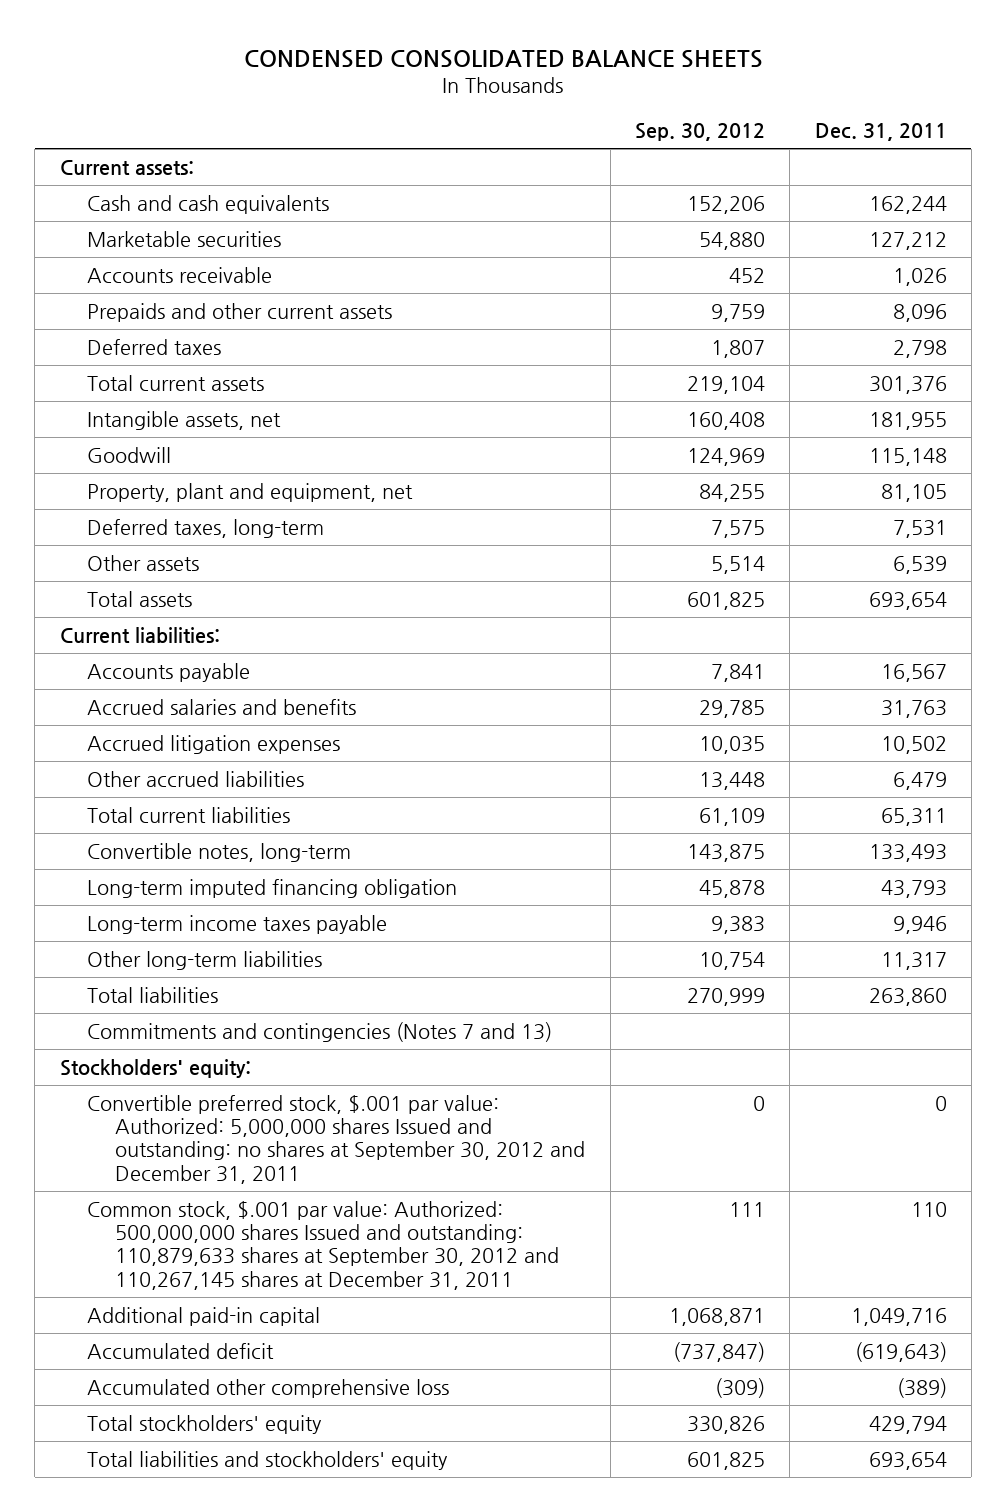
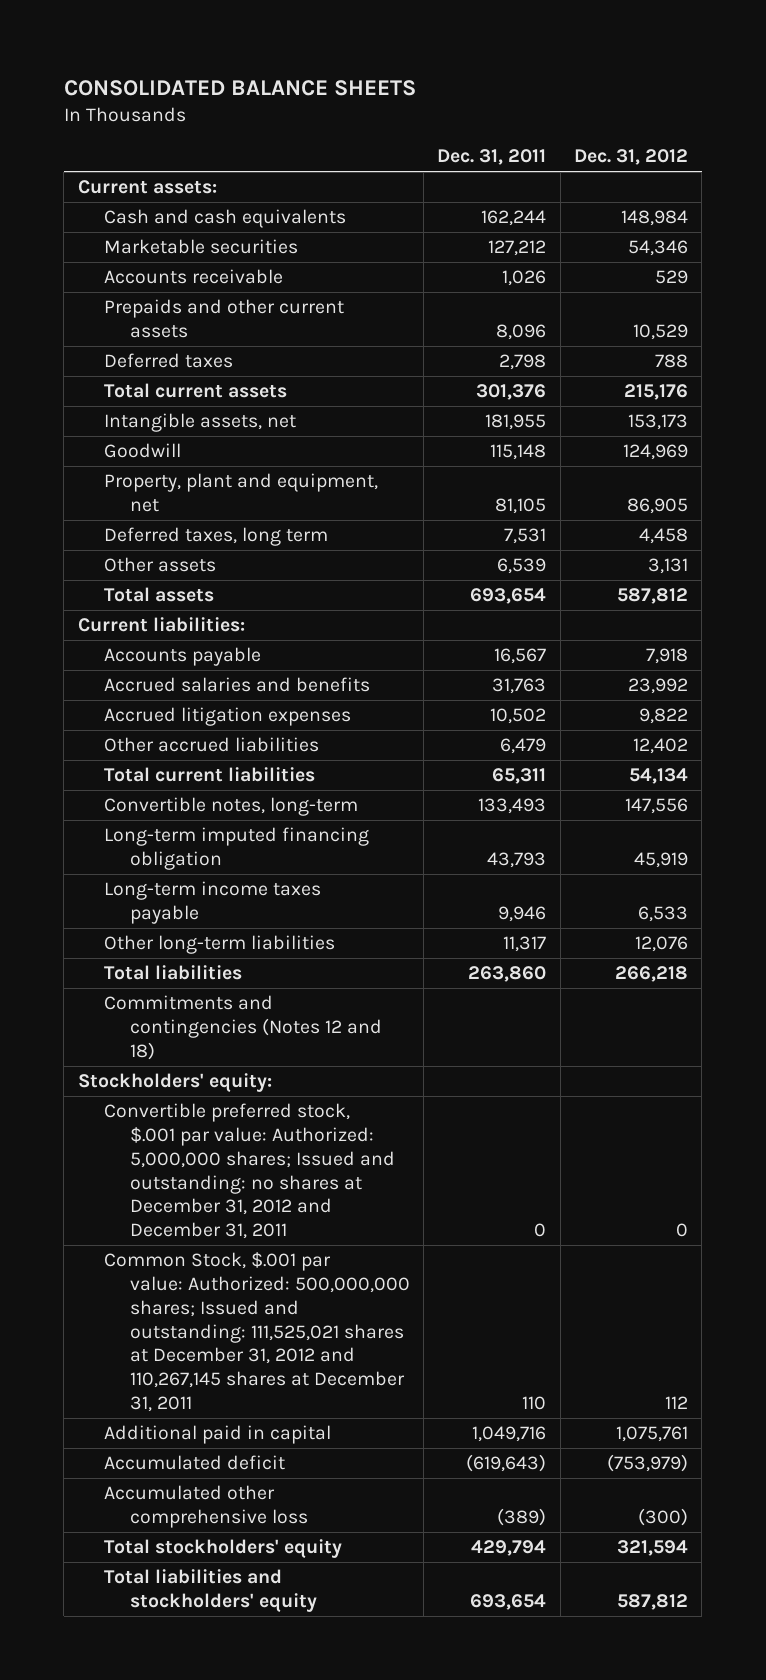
- CONDENSED CONSOLIDATED BALANCE SHEETS
+ CONSOLIDATED BALANCE SHEETS
- | Sep. 30, 2012 | Dec. 31, 2011
+ | Dec. 31, 2011 | Dec. 31, 2012
- Deferred taxes, long-term | 7,575 | 7,531
+ Deferred taxes, long term | 7,531 | 4,458
- Commitments and contingencies (Notes 7 and 13)
+ Commitments and contingencies (Notes 12 and 18)
- Convertible preferred stock, $.001 par value: Authorized: 5,000,000 shares Issued and outstanding: no shares at September 30, 2012 and December 31, 2011 | 0 | 0
- Common stock, $.001 par value: Authorized: 500,000,000 shares Issued and outstanding: 110,879,633 shares at September 30, 2012 and 110,267,145 shares at December 31, 2011 | 111 | 110
- Additional paid-in capital | 1,068,871 | 1,049,716
+ Convertible preferred stock, $.001 par value: Authorized: 5,000,000 shares; Issued and outstanding: no shares at December 31, 2012 and December 31, 2011 | 0 | 0
+ Common Stock, $.001 par value: Authorized: 500,000,000 shares; Issued and outstanding: 111,525,021 shares at December 31, 2012 and 110,267,145 shares at December 31, 2011 | 110 | 112
+ Additional paid in capital | 1,049,716 | 1,075,761

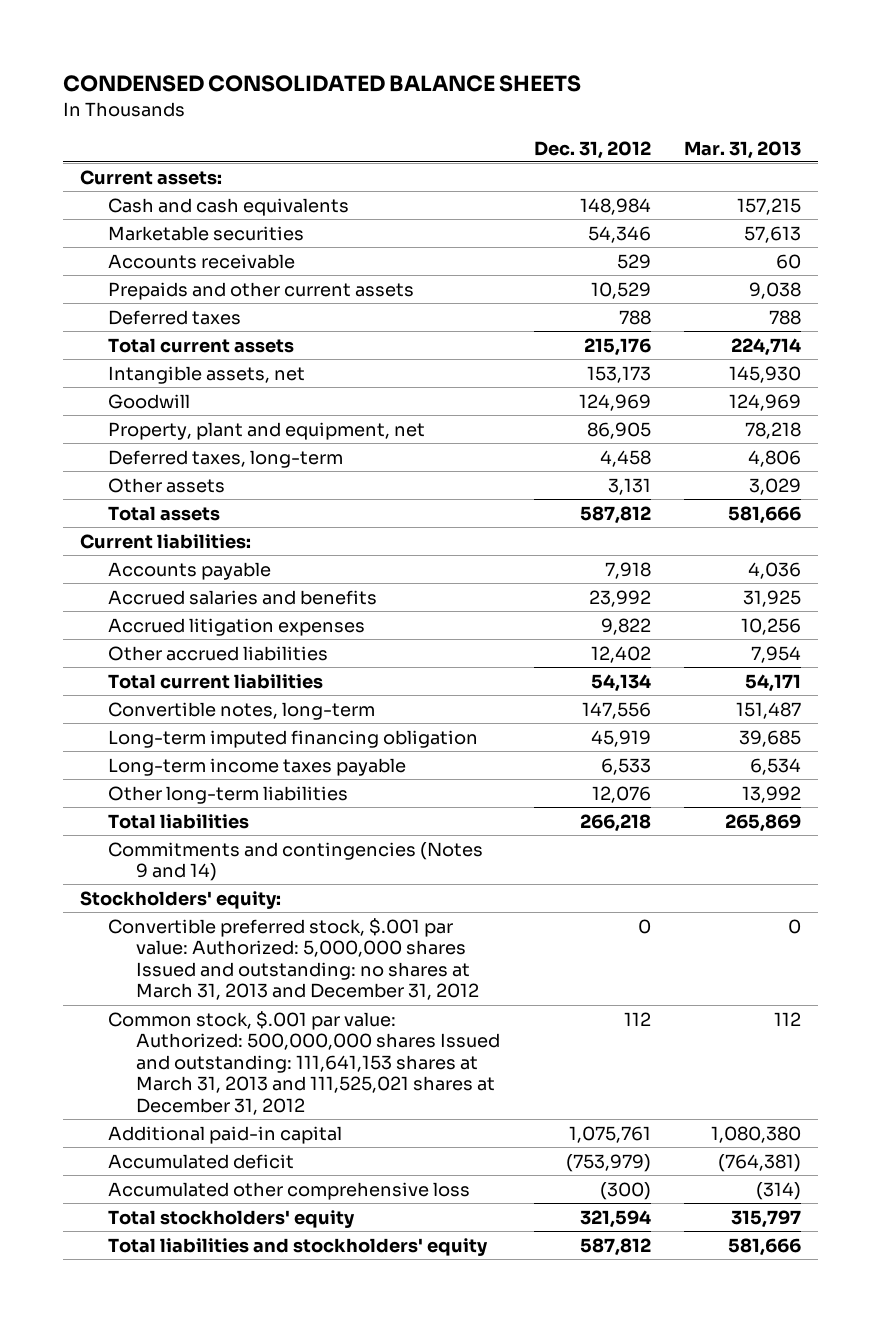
- CONSOLIDATED BALANCE SHEETS
+ CONDENSED CONSOLIDATED BALANCE SHEETS
- | Dec. 31, 2011 | Dec. 31, 2012
+ | Dec. 31, 2012 | Mar. 31, 2013
- Deferred taxes, long term | 7,531 | 4,458
+ Deferred taxes, long-term | 4,458 | 4,806
- Commitments and contingencies (Notes 12 and 18)
+ Commitments and contingencies (Notes 9 and 14)
- Convertible preferred stock, $.001 par value: Authorized: 5,000,000 shares; Issued and outstanding: no shares at December 31, 2012 and December 31, 2011 | 0 | 0
- Common Stock, $.001 par value: Authorized: 500,000,000 shares; Issued and outstanding: 111,525,021 shares at December 31, 2012 and 110,267,145 shares at December 31, 2011 | 110 | 112
- Additional paid in capital | 1,049,716 | 1,075,761
+ Convertible preferred stock, $.001 par value: Authorized: 5,000,000 shares Issued and outstanding: no shares at March 31, 2013 and December 31, 2012 | 0 | 0
+ Common stock, $.001 par value: Authorized: 500,000,000 shares Issued and outstanding: 111,641,153 shares at March 31, 2013 and 111,525,021 shares at December 31, 2012 | 112 | 112
+ Additional paid-in capital | 1,075,761 | 1,080,380

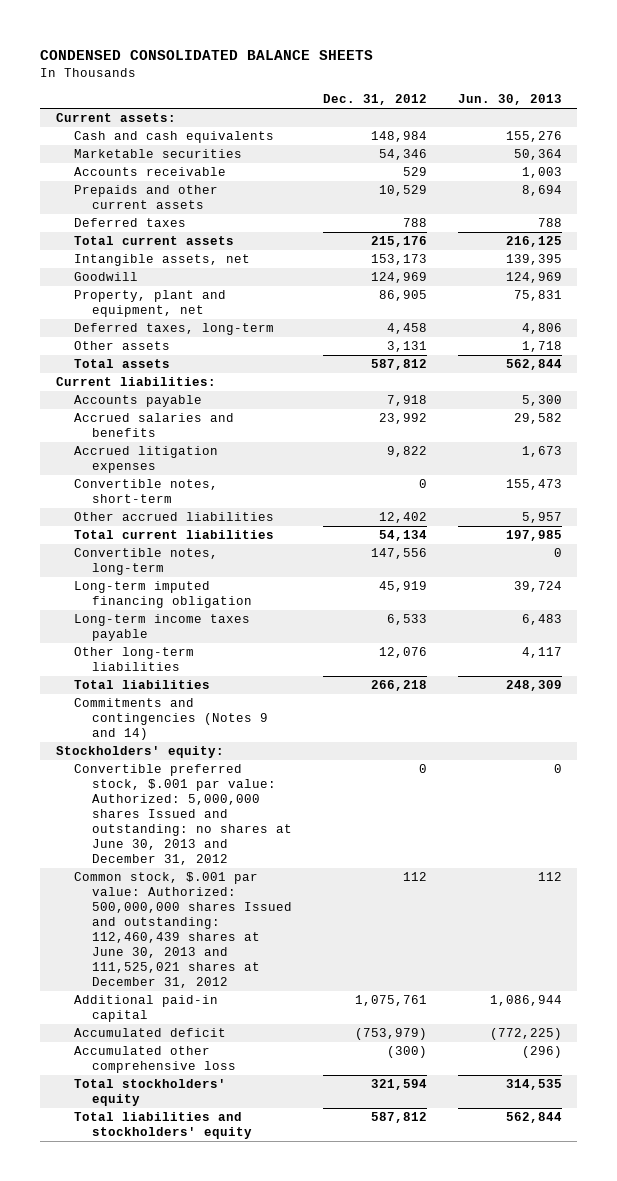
- | Dec. 31, 2012 | Mar. 31, 2013
+ | Dec. 31, 2012 | Jun. 30, 2013
+ Convertible notes, short-term | 0 | 155,473
- Convertible preferred stock, $.001 par value: Authorized: 5,000,000 shares Issued and outstanding: no shares at March 31, 2013 and December 31, 2012 | 0 | 0
- Common stock, $.001 par value: Authorized: 500,000,000 shares Issued and outstanding: 111,641,153 shares at March 31, 2013 and 111,525,021 shares at December 31, 2012 | 112 | 112
+ Convertible preferred stock, $.001 par value: Authorized: 5,000,000 shares Issued and outstanding: no shares at June 30, 2013 and December 31, 2012 | 0 | 0
+ Common stock, $.001 par value: Authorized: 500,000,000 shares Issued and outstanding: 112,460,439 shares at June 30, 2013 and 111,525,021 shares at December 31, 2012 | 112 | 112

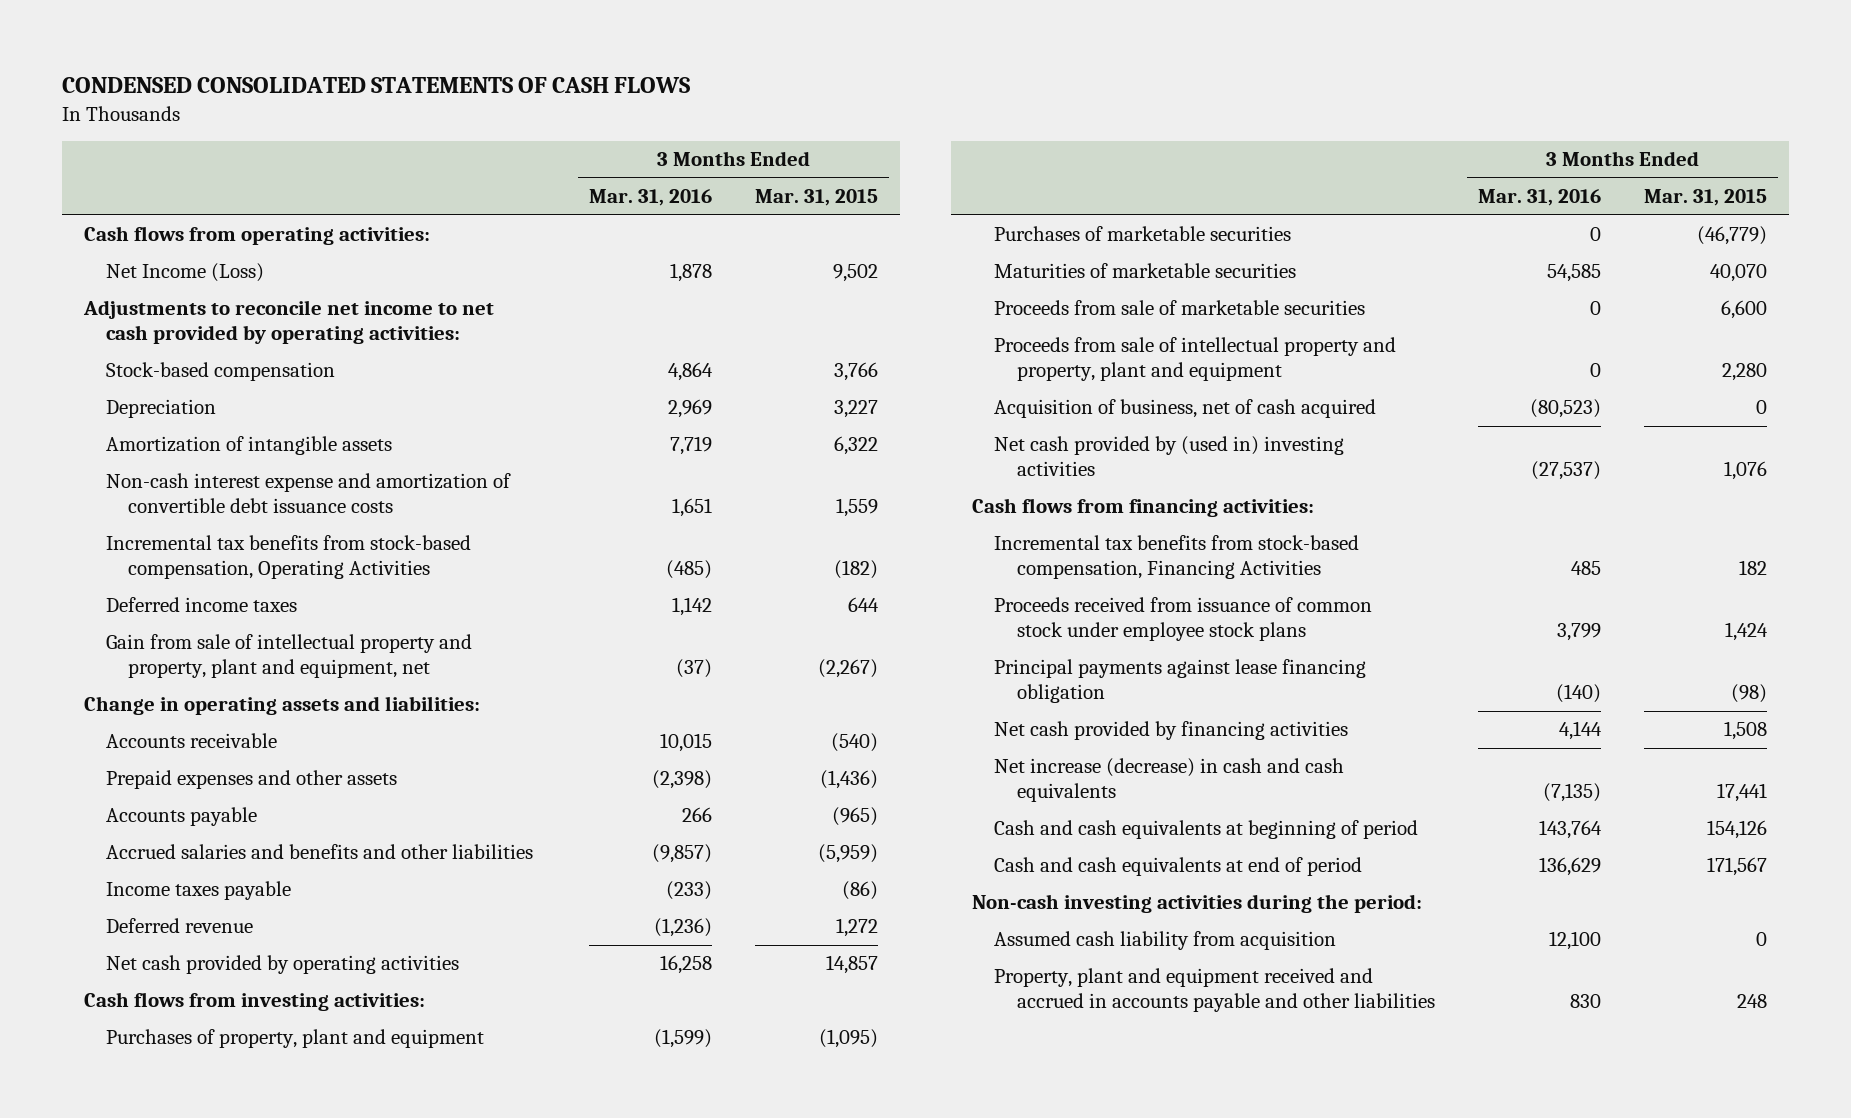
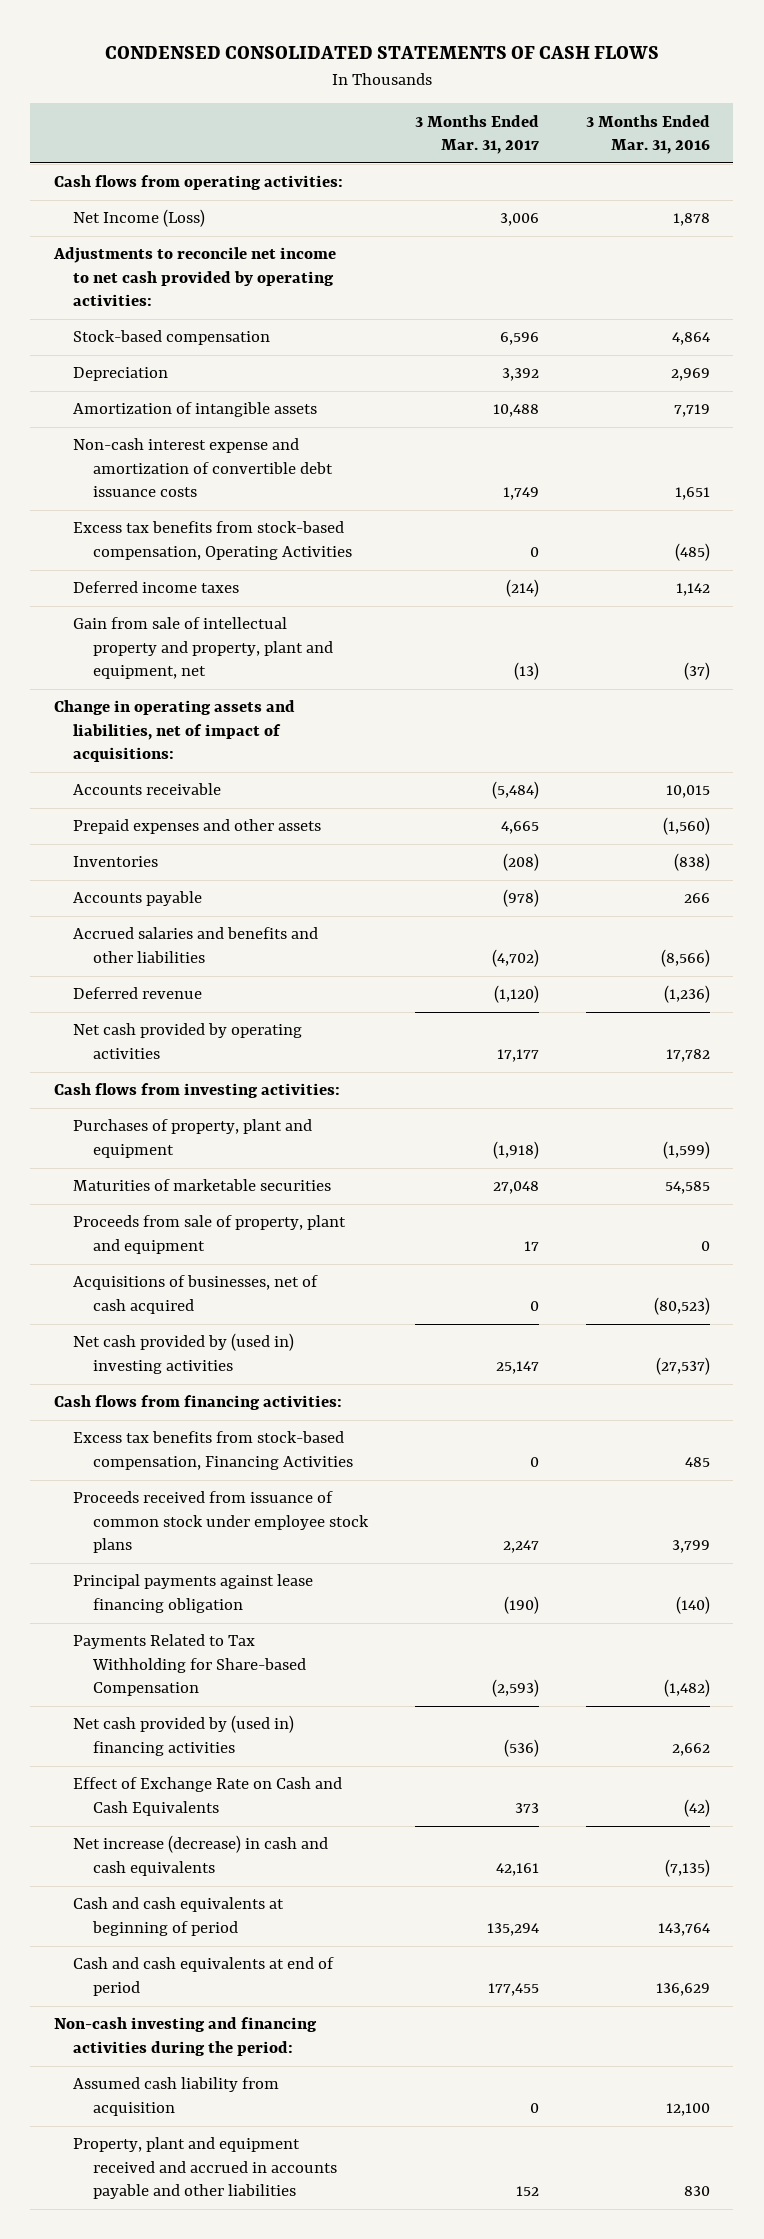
- | 3 Months Ended Mar. 31, 2016 | 3 Months Ended Mar. 31, 2015
+ | 3 Months Ended Mar. 31, 2017 | 3 Months Ended Mar. 31, 2016
- Incremental tax benefits from stock-based compensation, Operating Activities | (485) | (182)
+ Excess tax benefits from stock-based compensation, Operating Activities | 0 | (485)
- Change in operating assets and liabilities:
+ Change in operating assets and liabilities, net of impact of acquisitions:
- Prepaid expenses and other assets | (2,398) | (1,436)
+ Prepaid expenses and other assets | 4,665 | (1,560)
+ Inventories | (208) | (838)
- Accrued salaries and benefits and other liabilities | (9,857) | (5,959)
- Income taxes payable | (233) | (86)
+ Accrued salaries and benefits and other liabilities | (4,702) | (8,566)
- Net cash provided by operating activities | 16,258 | 14,857
+ Net cash provided by operating activities | 17,177 | 17,782
- Purchases of marketable securities | 0 | (46,779)
- Proceeds from sale of marketable securities | 0 | 6,600
- Proceeds from sale of intellectual property and property, plant and equipment | 0 | 2,280
- Acquisition of business, net of cash acquired | (80,523) | 0
+ Proceeds from sale of property, plant and equipment | 17 | 0
+ Acquisitions of businesses, net of cash acquired | 0 | (80,523)
- Incremental tax benefits from stock-based compensation, Financing Activities | 485 | 182
+ Excess tax benefits from stock-based compensation, Financing Activities | 0 | 485
- Net cash provided by financing activities | 4,144 | 1,508
+ Payments Related to Tax Withholding for Share-based Compensation | (2,593) | (1,482)
+ Net cash provided by (used in) financing activities | (536) | 2,662
+ Effect of Exchange Rate on Cash and Cash Equivalents | 373 | (42)
- Non-cash investing activities during the period:
+ Non-cash investing and financing activities during the period:

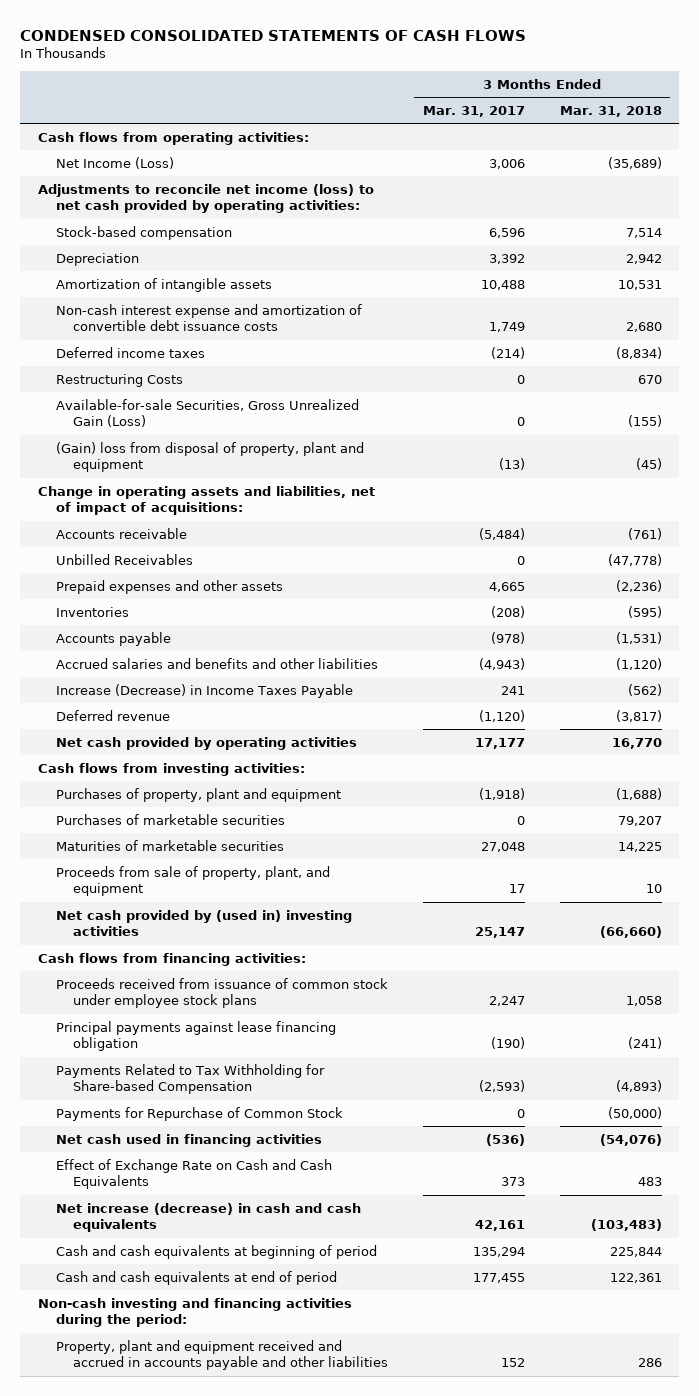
- | 3 Months Ended Mar. 31, 2017 | 3 Months Ended Mar. 31, 2016
+ | 3 Months Ended Mar. 31, 2017 | 3 Months Ended Mar. 31, 2018
- Adjustments to reconcile net income to net cash provided by operating activities:
+ Adjustments to reconcile net income (loss) to net cash provided by operating activities:
- Excess tax benefits from stock-based compensation, Operating Activities | 0 | (485)
- Gain from sale of intellectual property and property, plant and equipment, net | (13) | (37)
+ Restructuring Costs | 0 | 670
+ Available-for-sale Securities, Gross Unrealized Gain (Loss) | 0 | (155)
+ (Gain) loss from disposal of property, plant and equipment | (13) | (45)
+ Unbilled Receivables | 0 | (47,778)
- Accrued salaries and benefits and other liabilities | (4,702) | (8,566)
+ Accrued salaries and benefits and other liabilities | (4,943) | (1,120)
+ Increase (Decrease) in Income Taxes Payable | 241 | (562)
+ Purchases of marketable securities | 0 | 79,207
- Proceeds from sale of property, plant and equipment | 17 | 0
- Acquisitions of businesses, net of cash acquired | 0 | (80,523)
+ Proceeds from sale of property, plant, and equipment | 17 | 10
- Excess tax benefits from stock-based compensation, Financing Activities | 0 | 485
- Net cash provided by (used in) financing activities | (536) | 2,662
+ Payments for Repurchase of Common Stock | 0 | (50,000)
+ Net cash used in financing activities | (536) | (54,076)
- Assumed cash liability from acquisition | 0 | 12,100

